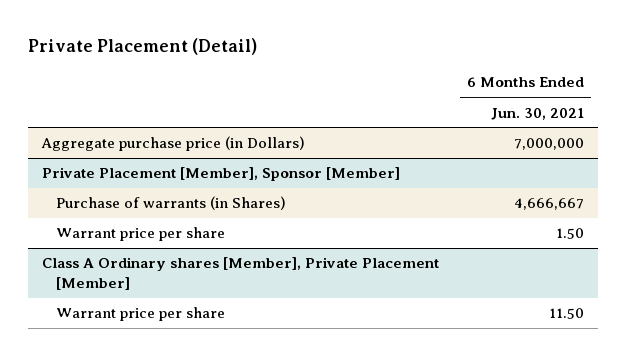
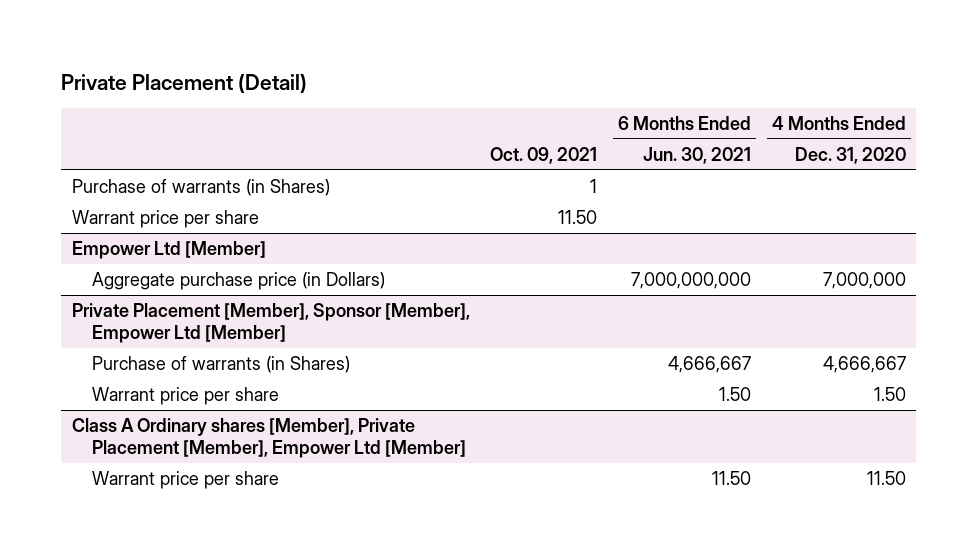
- | 6 Months Ended Jun. 30, 2021
+ | Oct. 09, 2021 | 6 Months Ended Jun. 30, 2021 | 4 Months Ended Dec. 31, 2020
- Aggregate purchase price (in Dollars) | 7,000,000
- Private Placement [Member], Sponsor [Member]
+ Purchase of warrants (in Shares) | 1 | |
+ Warrant price per share | 11.50 | |
+ Empower Ltd [Member]
+ Aggregate purchase price (in Dollars) | | 7,000,000,000 | 7,000,000
+ Private Placement [Member], Sponsor [Member], Empower Ltd [Member]
- Class A Ordinary shares [Member], Private Placement [Member]
+ Class A Ordinary shares [Member], Private Placement [Member], Empower Ltd [Member]

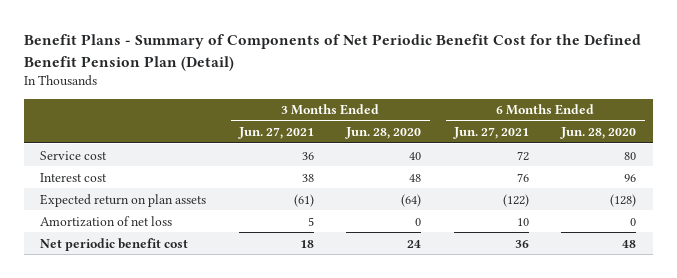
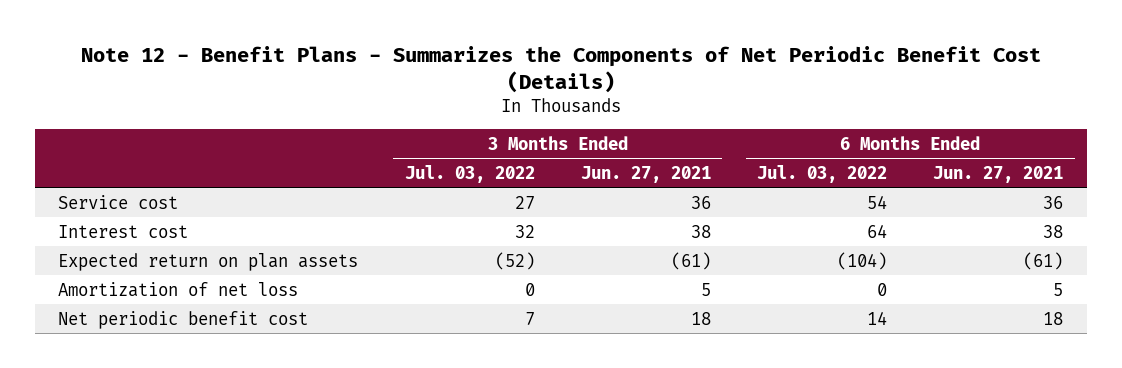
- Benefit Plans - Summary of Components of Net Periodic Benefit Cost for the Defined Benefit Pension Plan (Detail)
+ Note 12 - Benefit Plans - Summarizes the Components of Net Periodic Benefit Cost (Details)
- | 3 Months Ended Jun. 27, 2021 | 3 Months Ended Jun. 28, 2020 | 6 Months Ended Jun. 27, 2021 | 6 Months Ended Jun. 28, 2020
+ | 3 Months Ended Jul. 03, 2022 | 3 Months Ended Jun. 27, 2021 | 6 Months Ended Jul. 03, 2022 | 6 Months Ended Jun. 27, 2021
- Service cost | 36 | 40 | 72 | 80
- Interest cost | 38 | 48 | 76 | 96
- Expected return on plan assets | (61) | (64) | (122) | (128)
- Amortization of net loss | 5 | 0 | 10 | 0
- Net periodic benefit cost | 18 | 24 | 36 | 48
+ Service cost | 27 | 36 | 54 | 36
+ Interest cost | 32 | 38 | 64 | 38
+ Expected return on plan assets | (52) | (61) | (104) | (61)
+ Amortization of net loss | 0 | 5 | 0 | 5
+ Net periodic benefit cost | 7 | 18 | 14 | 18

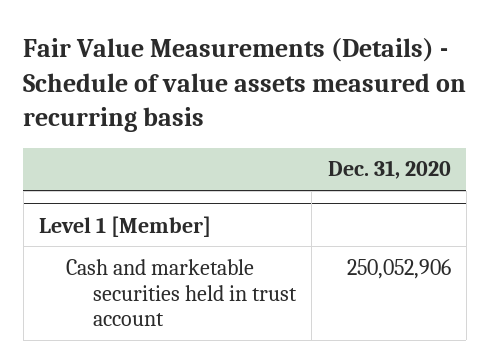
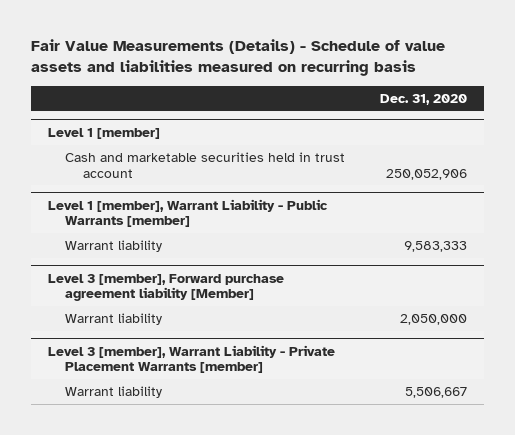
- Fair Value Measurements (Details) - Schedule of value assets measured on recurring basis
+ Fair Value Measurements (Details) - Schedule of value assets and liabilities measured on recurring basis
- Level 1 [Member]
+ Level 1 [member]
+ Level 1 [member], Warrant Liability - Public Warrants [member]
+ Warrant liability | 9,583,333
+ Level 3 [member], Forward purchase agreement liability [Member]
+ Warrant liability | 2,050,000
+ Level 3 [member], Warrant Liability - Private Placement Warrants [member]
+ Warrant liability | 5,506,667

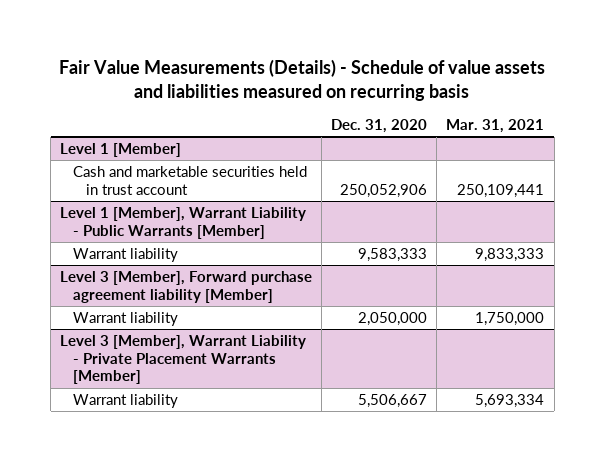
- | Dec. 31, 2020
+ | Dec. 31, 2020 | Mar. 31, 2021
- Level 1 [member]
+ Level 1 [Member]
- Level 1 [member], Warrant Liability - Public Warrants [member]
+ Level 1 [Member], Warrant Liability - Public Warrants [Member]
- Level 3 [member], Forward purchase agreement liability [Member]
+ Level 3 [Member], Forward purchase agreement liability [Member]
- Level 3 [member], Warrant Liability - Private Placement Warrants [member]
+ Level 3 [Member], Warrant Liability - Private Placement Warrants [Member]

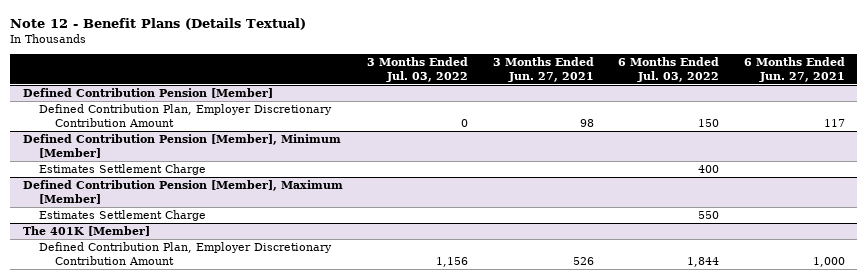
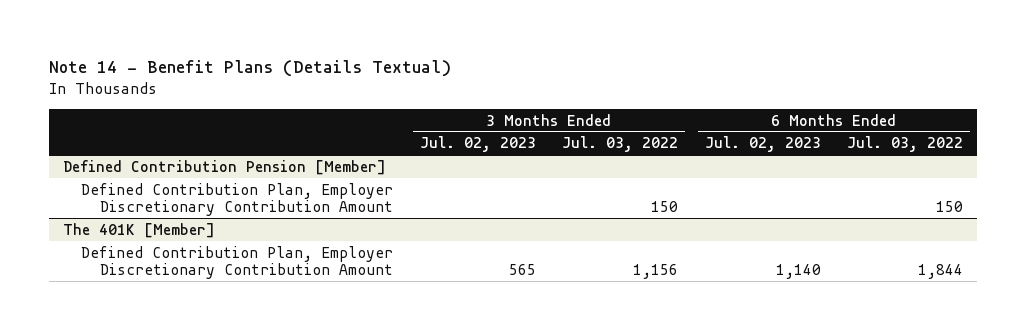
- Note 12 - Benefit Plans (Details Textual)
+ Note 14 - Benefit Plans (Details Textual)
- | 3 Months Ended Jul. 03, 2022 | 3 Months Ended Jun. 27, 2021 | 6 Months Ended Jul. 03, 2022 | 6 Months Ended Jun. 27, 2021
+ | 3 Months Ended Jul. 02, 2023 | 3 Months Ended Jul. 03, 2022 | 6 Months Ended Jul. 02, 2023 | 6 Months Ended Jul. 03, 2022
@ Defined Contribution Pension [Member]
- Defined Contribution Plan, Employer Discretionary Contribution Amount | 0 | 98 | 150 | 117
- Defined Contribution Pension [Member], Minimum [Member]
- Estimates Settlement Charge | | | 400 |
- Defined Contribution Pension [Member], Maximum [Member]
- Estimates Settlement Charge | | | 550 |
@ Defined Contribution Pension [Member]
+ Defined Contribution Plan, Employer Discretionary Contribution Amount | | 150 | | 150

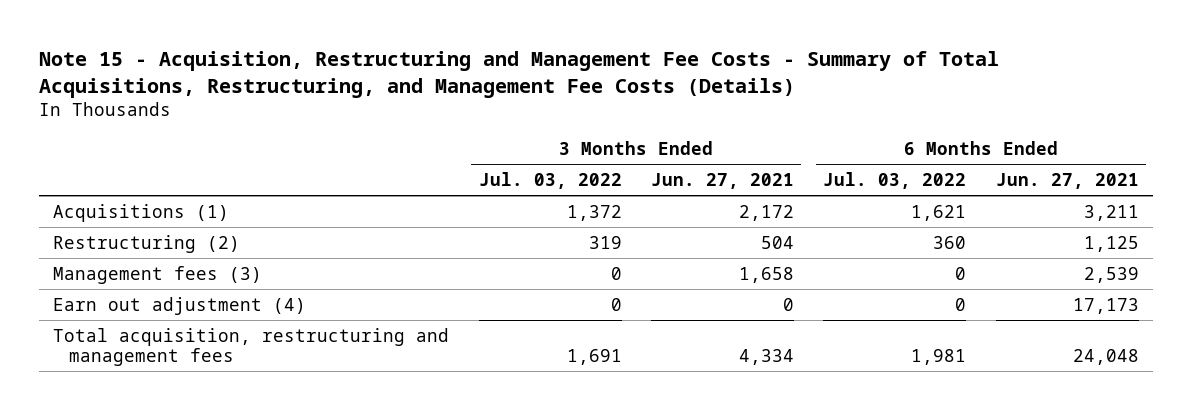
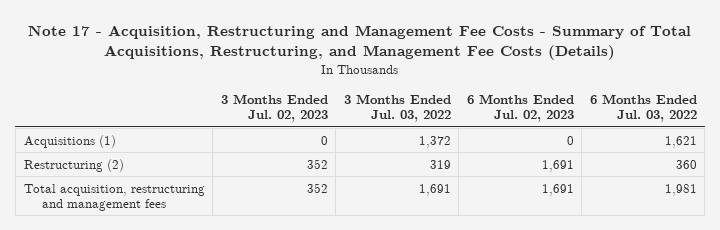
- Note 15 - Acquisition, Restructuring and Management Fee Costs - Summary of Total Acquisitions, Restructuring, and Management Fee Costs (Details)
+ Note 17 - Acquisition, Restructuring and Management Fee Costs - Summary of Total Acquisitions, Restructuring, and Management Fee Costs (Details)
- | 3 Months Ended Jul. 03, 2022 | 3 Months Ended Jun. 27, 2021 | 6 Months Ended Jul. 03, 2022 | 6 Months Ended Jun. 27, 2021
+ | 3 Months Ended Jul. 02, 2023 | 3 Months Ended Jul. 03, 2022 | 6 Months Ended Jul. 02, 2023 | 6 Months Ended Jul. 03, 2022
- Management fees (3) | 0 | 1,658 | 0 | 2,539
- Earn out adjustment (4) | 0 | 0 | 0 | 17,173

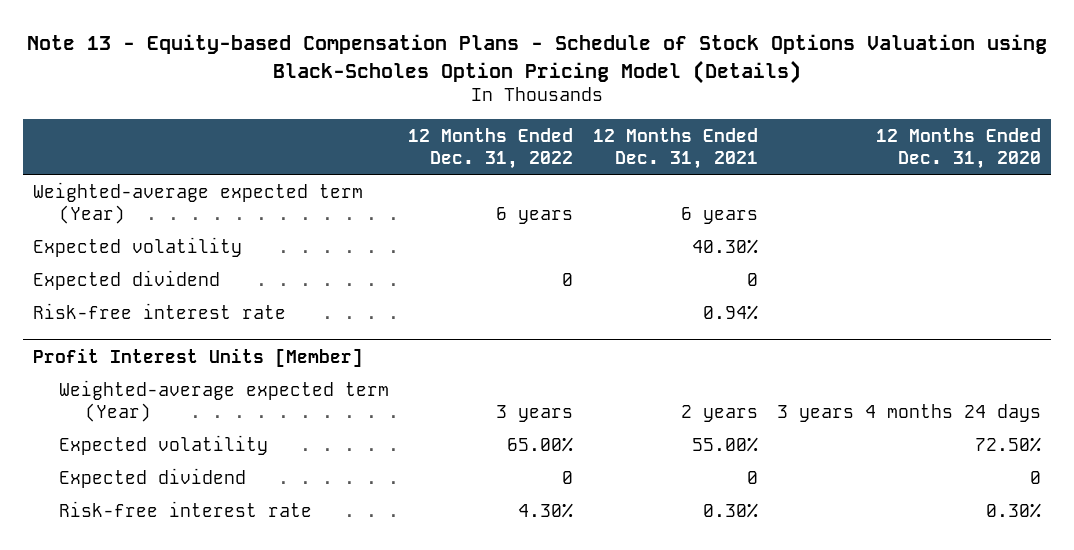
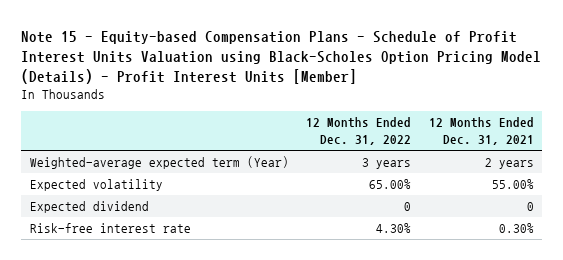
- Note 13 - Equity-based Compensation Plans - Schedule of Stock Options Valuation using Black-Scholes Option Pricing Model (Details)
+ Note 15 - Equity-based Compensation Plans - Schedule of Profit Interest Units Valuation using Black-Scholes Option Pricing Model (Details) - Profit Interest Units [Member]
- | 12 Months Ended Dec. 31, 2022 | 12 Months Ended Dec. 31, 2021 | 12 Months Ended Dec. 31, 2020
+ | 12 Months Ended Dec. 31, 2022 | 12 Months Ended Dec. 31, 2021
- Weighted-average expected term (Year) | 6 years | 6 years |
- Expected volatility | | 40.30% |
- Expected dividend | 0 | 0 |
- Risk-free interest rate | | 0.94% |
- Profit Interest Units [Member]

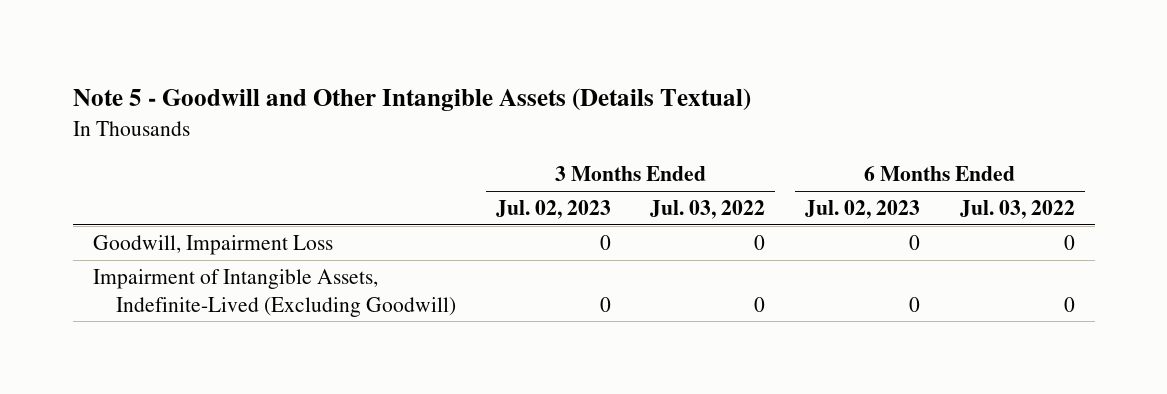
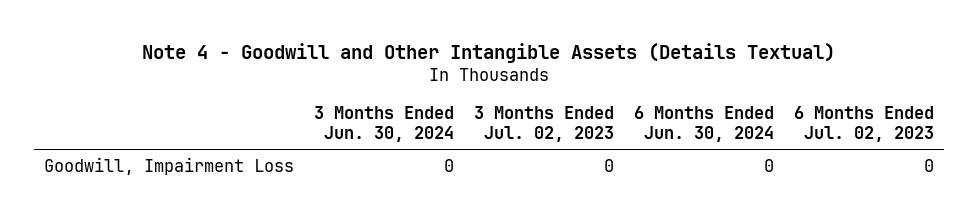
- Note 5 - Goodwill and Other Intangible Assets (Details Textual)
+ Note 4 - Goodwill and Other Intangible Assets (Details Textual)
- | 3 Months Ended Jul. 02, 2023 | 3 Months Ended Jul. 03, 2022 | 6 Months Ended Jul. 02, 2023 | 6 Months Ended Jul. 03, 2022
+ | 3 Months Ended Jun. 30, 2024 | 3 Months Ended Jul. 02, 2023 | 6 Months Ended Jun. 30, 2024 | 6 Months Ended Jul. 02, 2023
- Impairment of Intangible Assets, Indefinite-Lived (Excluding Goodwill) | 0 | 0 | 0 | 0

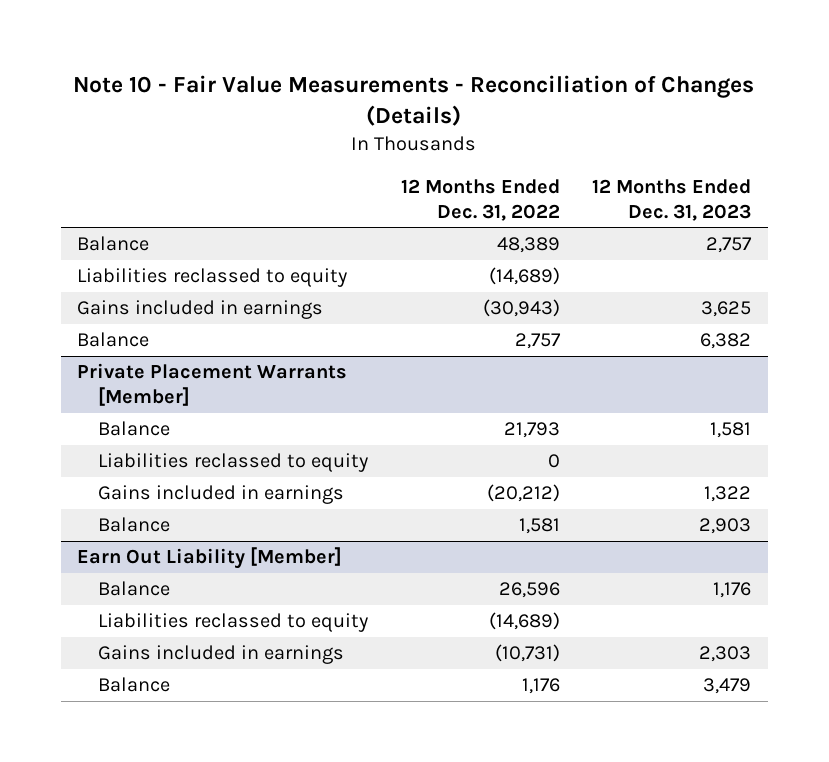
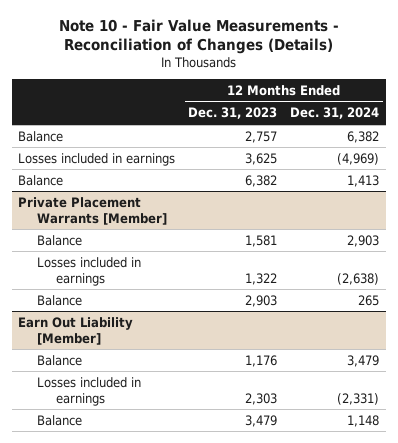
- | 12 Months Ended Dec. 31, 2022 | 12 Months Ended Dec. 31, 2023
+ | 12 Months Ended Dec. 31, 2023 | 12 Months Ended Dec. 31, 2024
- Liabilities reclassed to equity | (14,689) |
- Gains included in earnings | (30,943) | 3,625
+ Losses included in earnings | 3,625 | (4,969)
@ Private Placement Warrants [Member]
- Liabilities reclassed to equity | 0 |
- Gains included in earnings | (20,212) | 1,322
+ Losses included in earnings | 1,322 | (2,638)
@ Earn Out Liability [Member]
- Liabilities reclassed to equity | (14,689) |
- Gains included in earnings | (10,731) | 2,303
+ Losses included in earnings | 2,303 | (2,331)

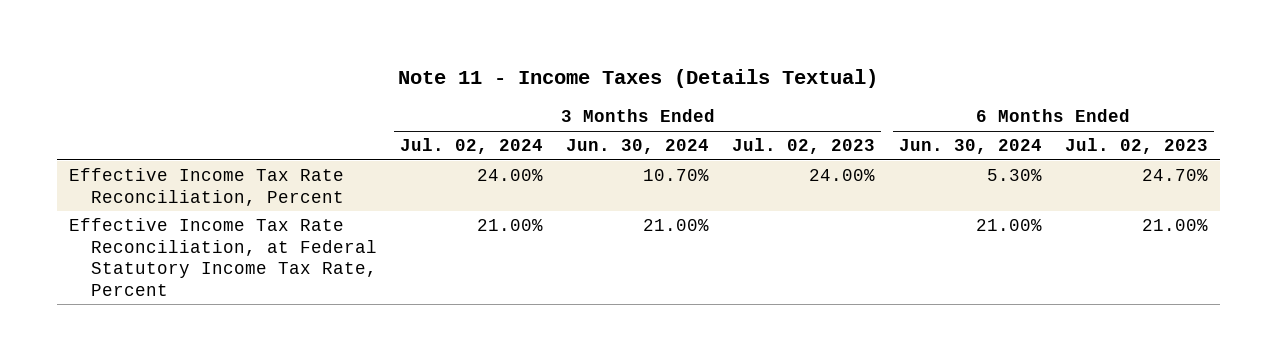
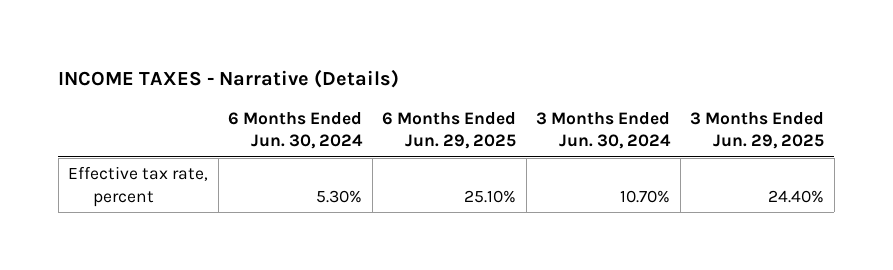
- Note 11 - Income Taxes (Details Textual)
+ INCOME TAXES - Narrative (Details)
- | 3 Months Ended Jul. 02, 2024 | 3 Months Ended Jun. 30, 2024 | 3 Months Ended Jul. 02, 2023 | 6 Months Ended Jun. 30, 2024 | 6 Months Ended Jul. 02, 2023
+ | 6 Months Ended Jun. 30, 2024 | 6 Months Ended Jun. 29, 2025 | 3 Months Ended Jun. 30, 2024 | 3 Months Ended Jun. 29, 2025
- Effective Income Tax Rate Reconciliation, Percent | 24.00% | 10.70% | 24.00% | 5.30% | 24.70%
- Effective Income Tax Rate Reconciliation, at Federal Statutory Income Tax Rate, Percent | 21.00% | 21.00% | | 21.00% | 21.00%
+ Effective tax rate, percent | 5.30% | 25.10% | 10.70% | 24.40%

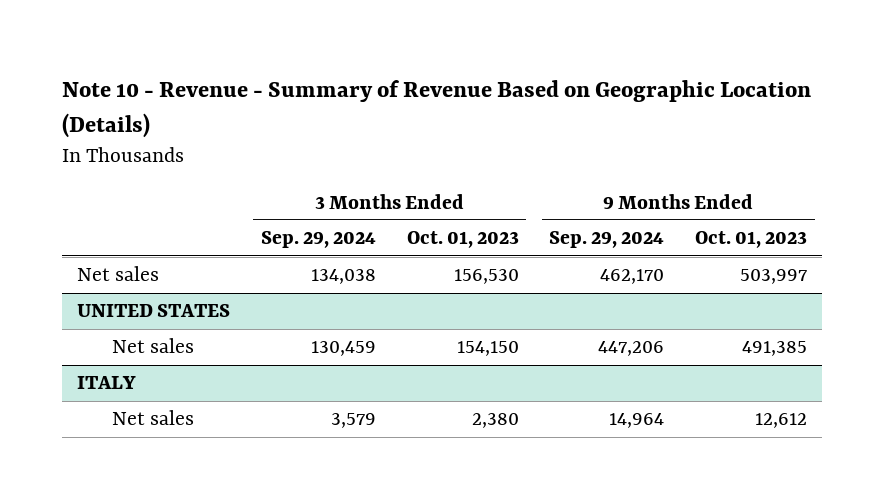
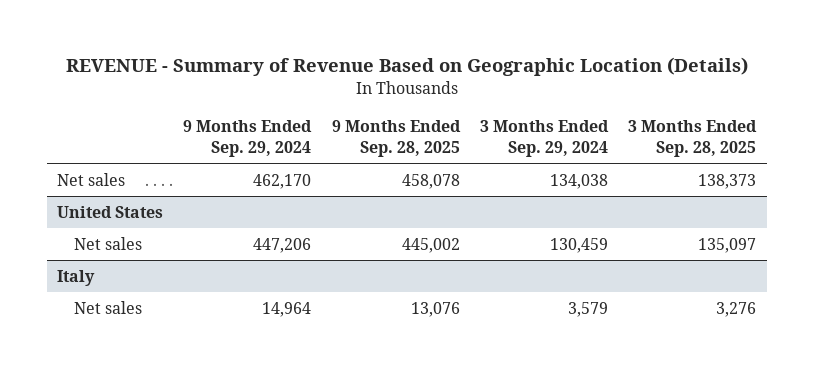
- Note 10 - Revenue - Summary of Revenue Based on Geographic Location (Details)
+ REVENUE - Summary of Revenue Based on Geographic Location (Details)
- | 3 Months Ended Sep. 29, 2024 | 3 Months Ended Oct. 01, 2023 | 9 Months Ended Sep. 29, 2024 | 9 Months Ended Oct. 01, 2023
+ | 9 Months Ended Sep. 29, 2024 | 9 Months Ended Sep. 28, 2025 | 3 Months Ended Sep. 29, 2024 | 3 Months Ended Sep. 28, 2025
- UNITED STATES
+ United States
- ITALY
+ Italy

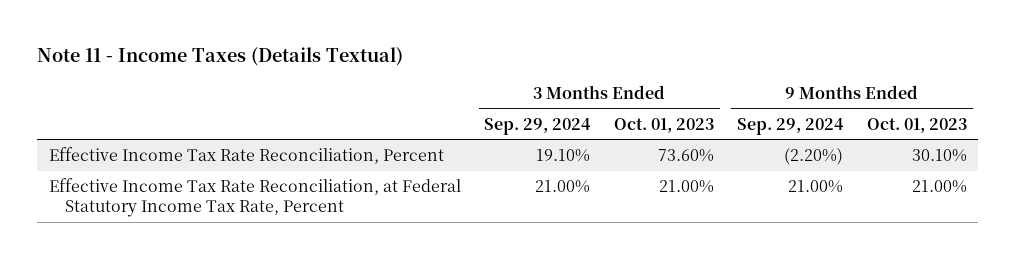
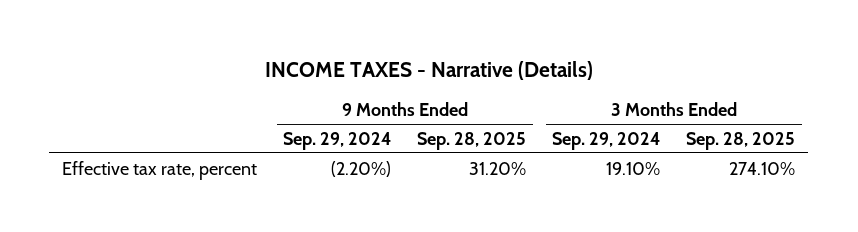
- Note 11 - Income Taxes (Details Textual)
+ INCOME TAXES - Narrative (Details)
- | 3 Months Ended Sep. 29, 2024 | 3 Months Ended Oct. 01, 2023 | 9 Months Ended Sep. 29, 2024 | 9 Months Ended Oct. 01, 2023
+ | 9 Months Ended Sep. 29, 2024 | 9 Months Ended Sep. 28, 2025 | 3 Months Ended Sep. 29, 2024 | 3 Months Ended Sep. 28, 2025
- Effective Income Tax Rate Reconciliation, Percent | 19.10% | 73.60% | (2.20%) | 30.10%
- Effective Income Tax Rate Reconciliation, at Federal Statutory Income Tax Rate, Percent | 21.00% | 21.00% | 21.00% | 21.00%
+ Effective tax rate, percent | (2.20%) | 31.20% | 19.10% | 274.10%

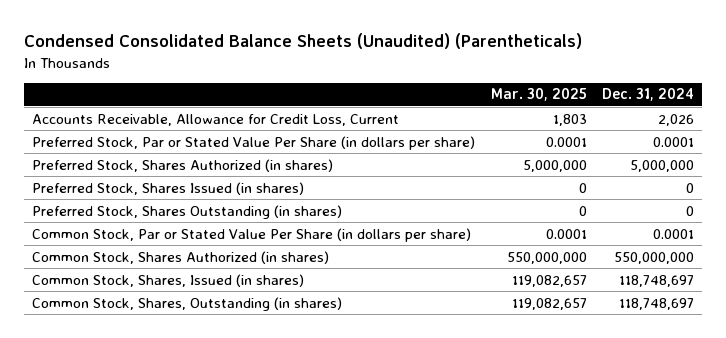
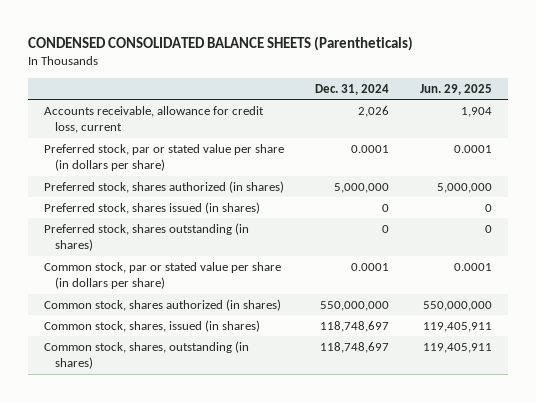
- Condensed Consolidated Balance Sheets (Unaudited) (Parentheticals)
+ CONDENSED CONSOLIDATED BALANCE SHEETS (Parentheticals)
- | Mar. 30, 2025 | Dec. 31, 2024
+ | Dec. 31, 2024 | Jun. 29, 2025
- Accounts Receivable, Allowance for Credit Loss, Current | 1,803 | 2,026
- Preferred Stock, Par or Stated Value Per Share (in dollars per share) | 0.0001 | 0.0001
- Preferred Stock, Shares Authorized (in shares) | 5,000,000 | 5,000,000
- Preferred Stock, Shares Issued (in shares) | 0 | 0
- Preferred Stock, Shares Outstanding (in shares) | 0 | 0
- Common Stock, Par or Stated Value Per Share (in dollars per share) | 0.0001 | 0.0001
- Common Stock, Shares Authorized (in shares) | 550,000,000 | 550,000,000
- Common Stock, Shares, Issued (in shares) | 119,082,657 | 118,748,697
- Common Stock, Shares, Outstanding (in shares) | 119,082,657 | 118,748,697
+ Accounts receivable, allowance for credit loss, current | 2,026 | 1,904
+ Preferred stock, par or stated value per share (in dollars per share) | 0.0001 | 0.0001
+ Preferred stock, shares authorized (in shares) | 5,000,000 | 5,000,000
+ Preferred stock, shares issued (in shares) | 0 | 0
+ Preferred stock, shares outstanding (in shares) | 0 | 0
+ Common stock, par or stated value per share (in dollars per share) | 0.0001 | 0.0001
+ Common stock, shares authorized (in shares) | 550,000,000 | 550,000,000
+ Common stock, shares, issued (in shares) | 118,748,697 | 119,405,911
+ Common stock, shares, outstanding (in shares) | 118,748,697 | 119,405,911

